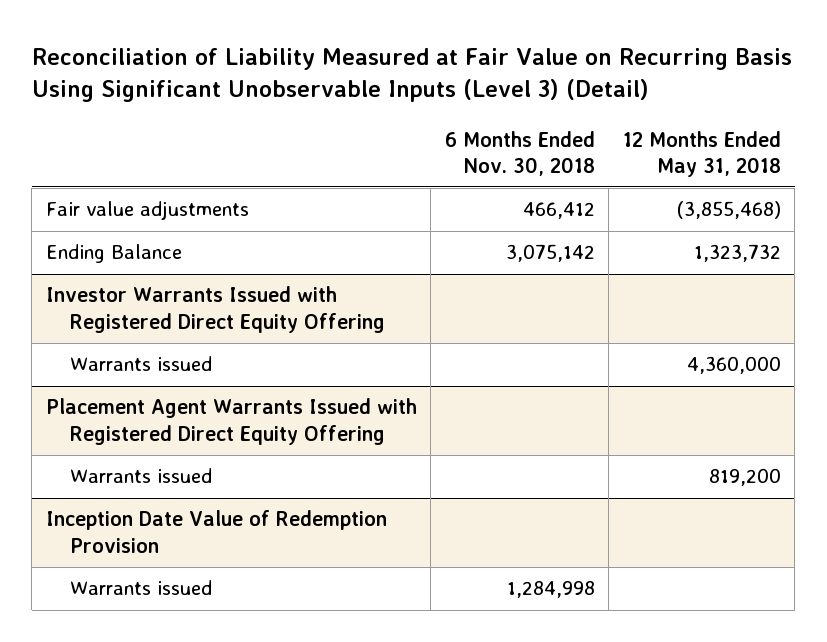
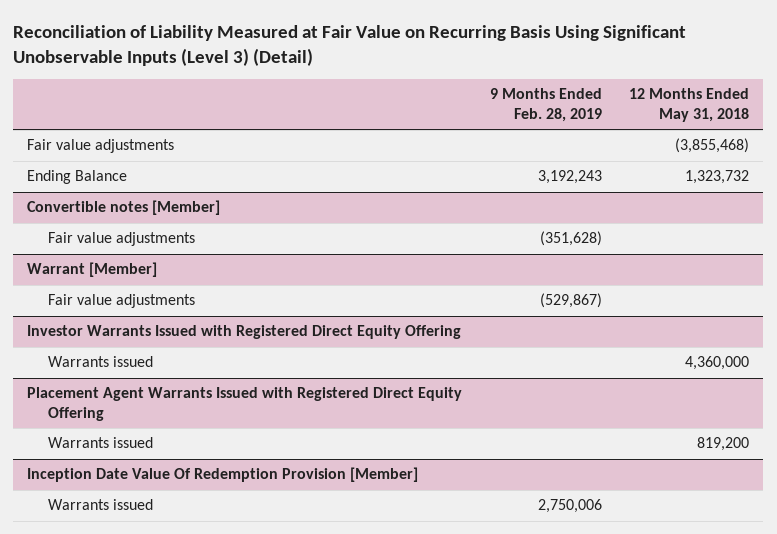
- | 6 Months Ended Nov. 30, 2018 | 12 Months Ended May 31, 2018
+ | 9 Months Ended Feb. 28, 2019 | 12 Months Ended May 31, 2018
+ Convertible notes [Member]
+ Fair value adjustments | (351,628) |
+ Warrant [Member]
+ Fair value adjustments | (529,867) |
- Inception Date Value of Redemption Provision
+ Inception Date Value Of Redemption Provision [Member]

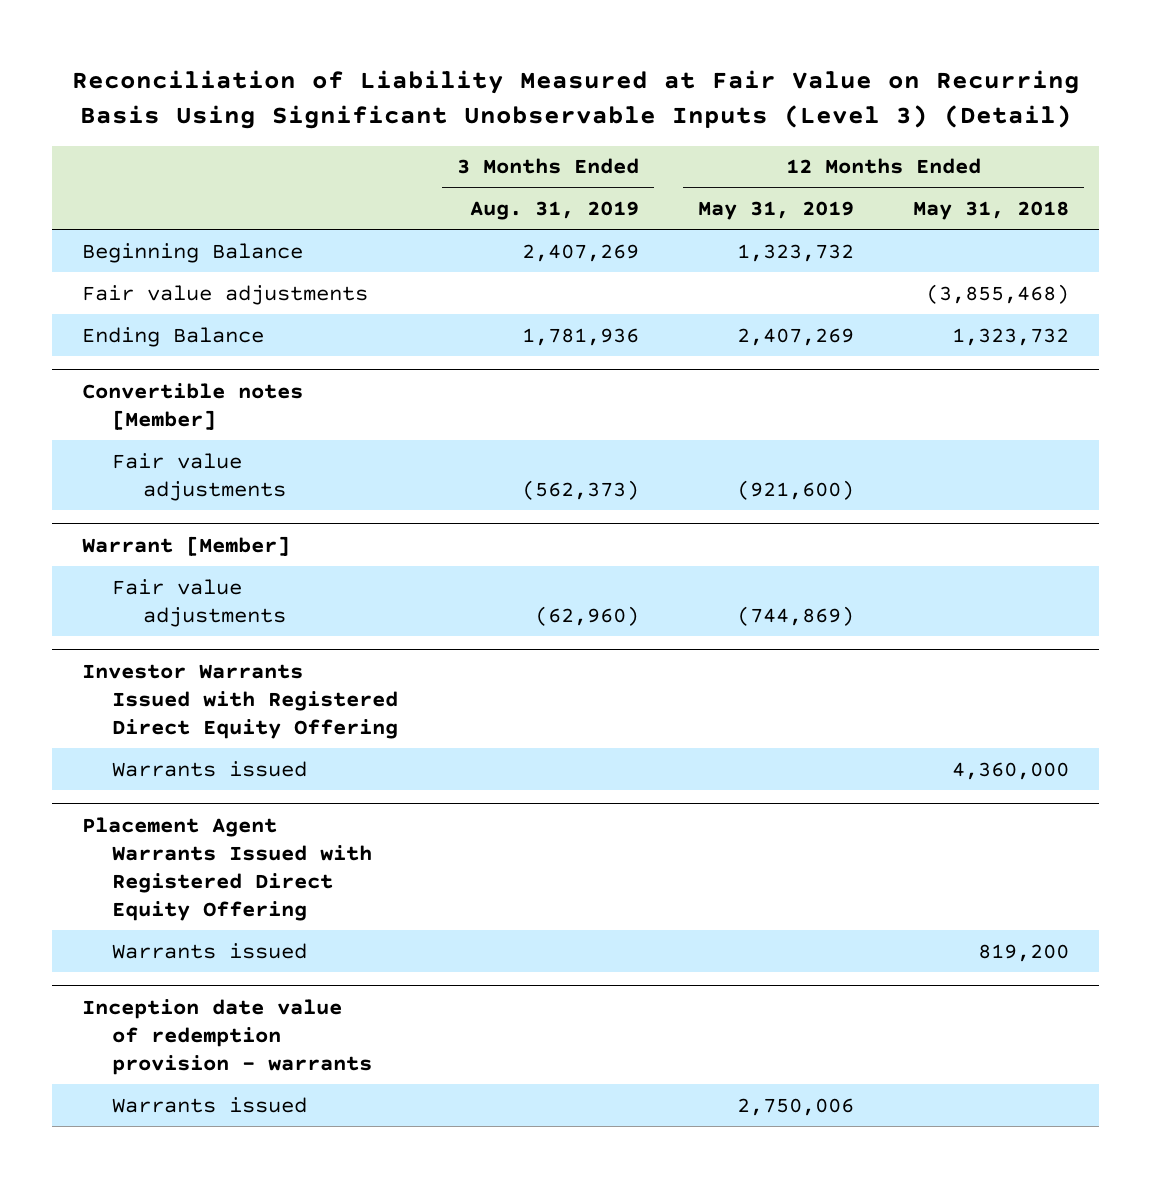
- | 9 Months Ended Feb. 28, 2019 | 12 Months Ended May 31, 2018
+ | 3 Months Ended Aug. 31, 2019 | 12 Months Ended May 31, 2019 | 12 Months Ended May 31, 2018
+ Beginning Balance | 2,407,269 | 1,323,732 |
- Inception Date Value Of Redemption Provision [Member]
+ Inception date value of redemption provision - warrants

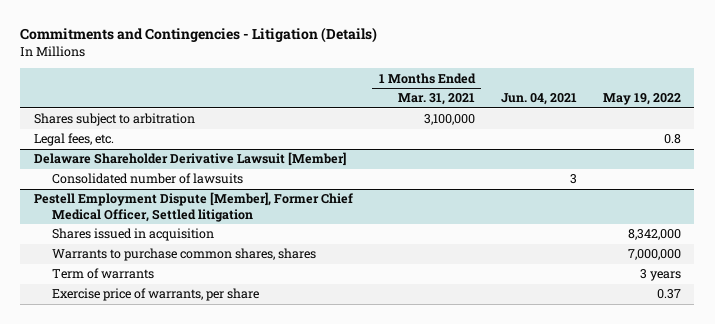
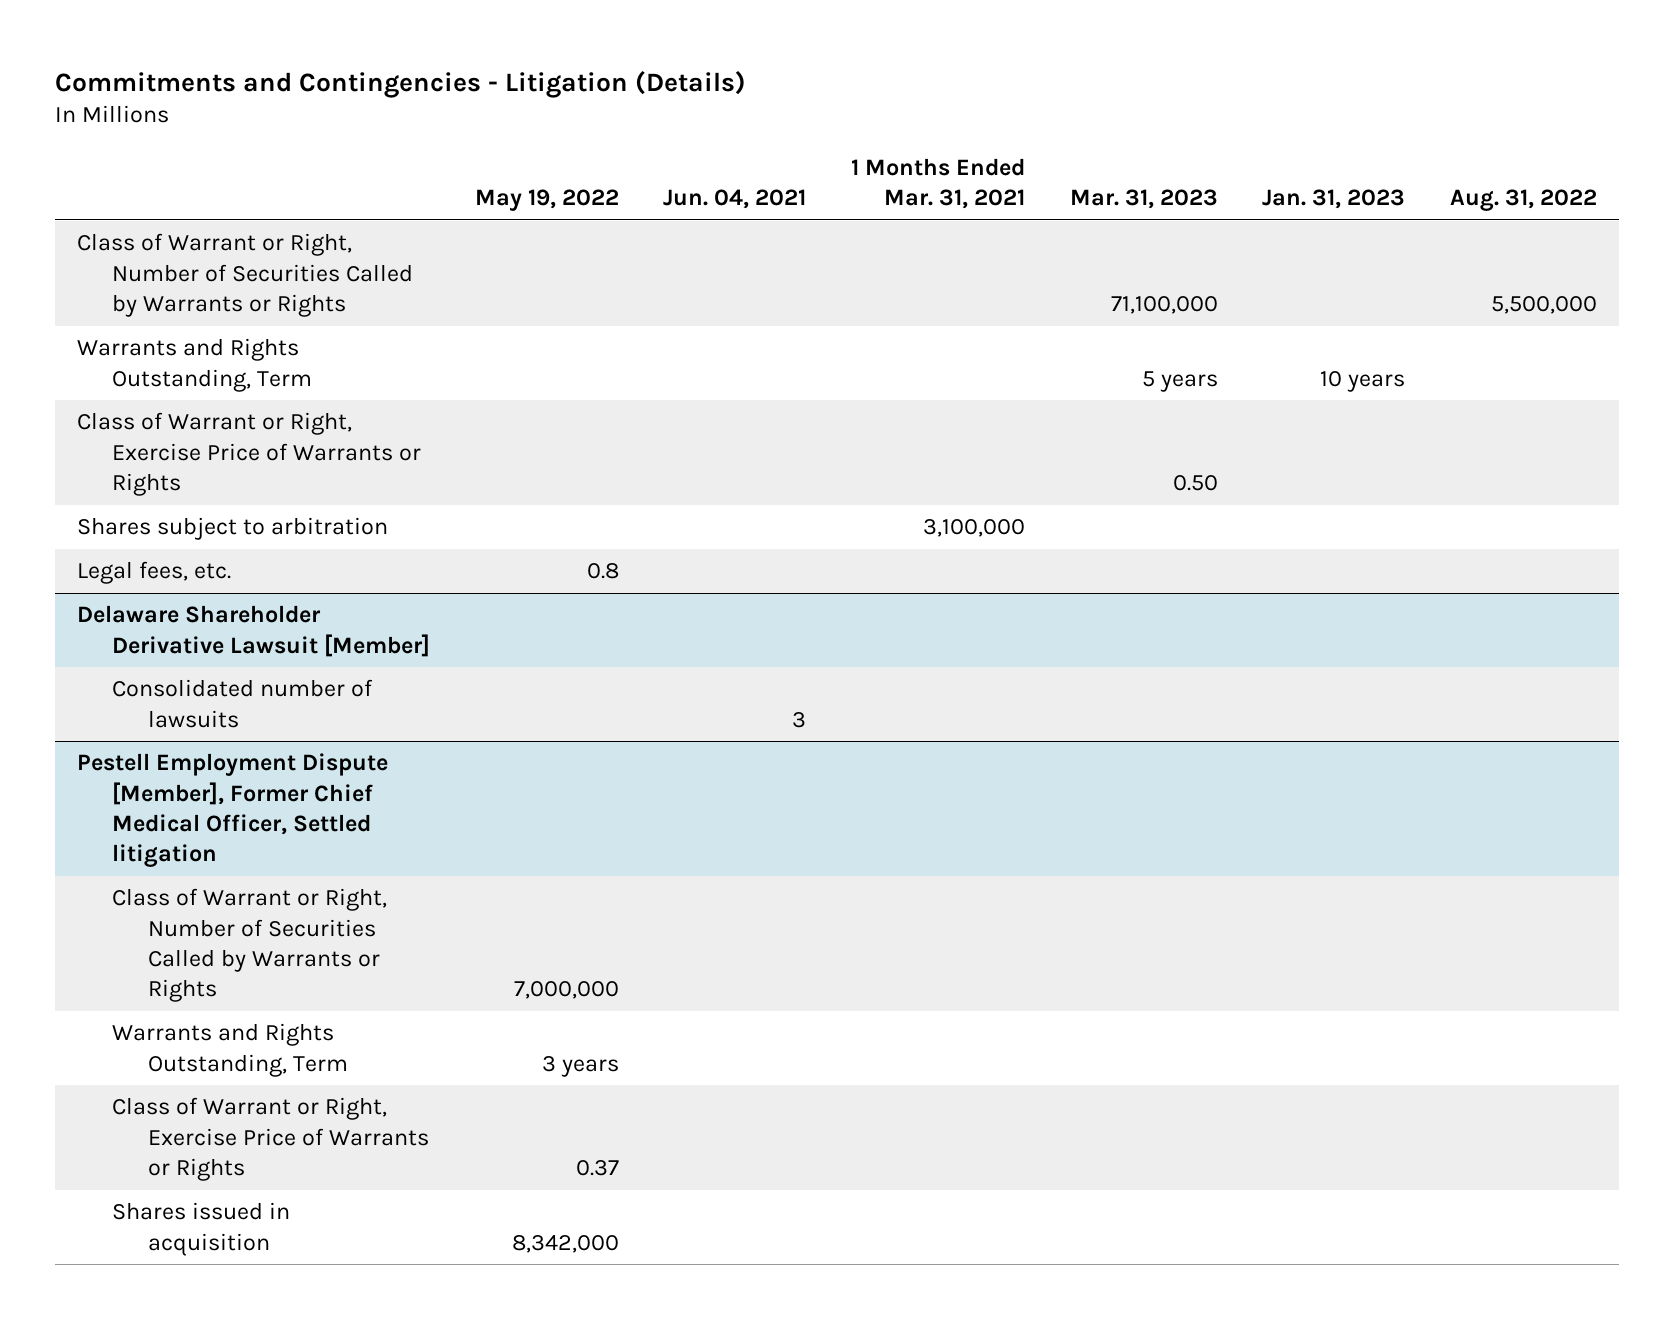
- | 1 Months Ended Mar. 31, 2021 | Jun. 04, 2021 | May 19, 2022
+ | May 19, 2022 | Jun. 04, 2021 | 1 Months Ended Mar. 31, 2021 | Mar. 31, 2023 | Jan. 31, 2023 | Aug. 31, 2022
+ Class of Warrant or Right, Number of Securities Called by Warrants or Rights | | | | 71,100,000 | | 5,500,000
+ Warrants and Rights Outstanding, Term | | | | 5 years | 10 years |
+ Class of Warrant or Right, Exercise Price of Warrants or Rights | | | | 0.50 | |
@ Pestell Employment Dispute [Member], Former Chief Medical Officer, Settled litigation
+ Class of Warrant or Right, Number of Securities Called by Warrants or Rights | 7,000,000 | | | | |
+ Warrants and Rights Outstanding, Term | 3 years | | | | |
+ Class of Warrant or Right, Exercise Price of Warrants or Rights | 0.37 | | | | |
- Warrants to purchase common shares, shares | | | 7,000,000
- Term of warrants | | | 3 years
- Exercise price of warrants, per share | | | 0.37

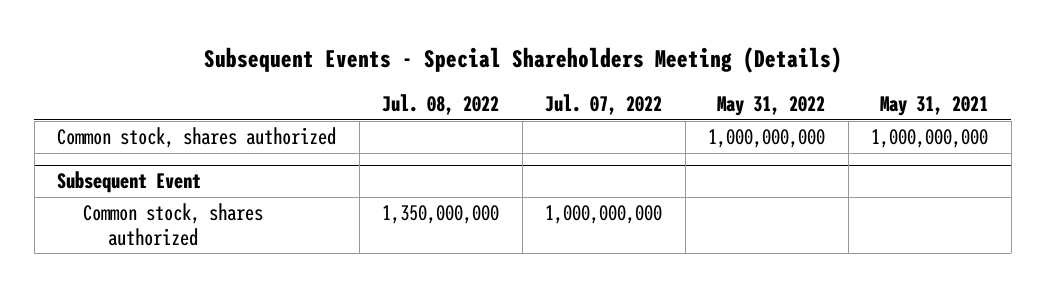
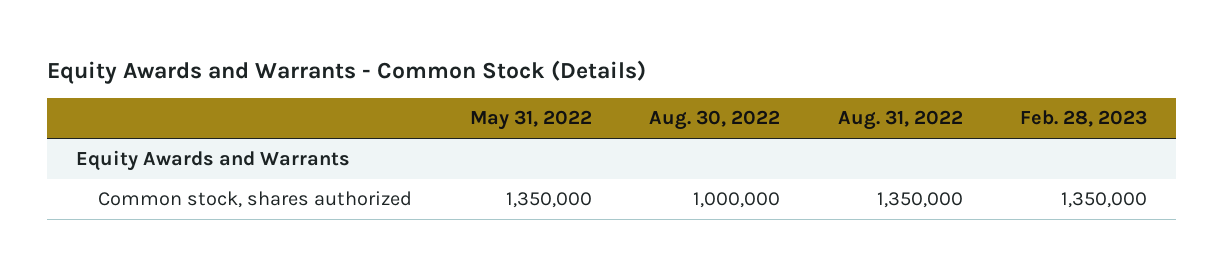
- Subsequent Events - Special Shareholders Meeting (Details)
+ Equity Awards and Warrants - Common Stock (Details)
- | Jul. 08, 2022 | Jul. 07, 2022 | May 31, 2022 | May 31, 2021
+ | May 31, 2022 | Aug. 30, 2022 | Aug. 31, 2022 | Feb. 28, 2023
- Common stock, shares authorized | | | 1,000,000,000 | 1,000,000,000
- Subsequent Event
- Common stock, shares authorized | 1,350,000,000 | 1,000,000,000 | |
+ Equity Awards and Warrants
+ Common stock, shares authorized | 1,350,000 | 1,000,000 | 1,350,000 | 1,350,000

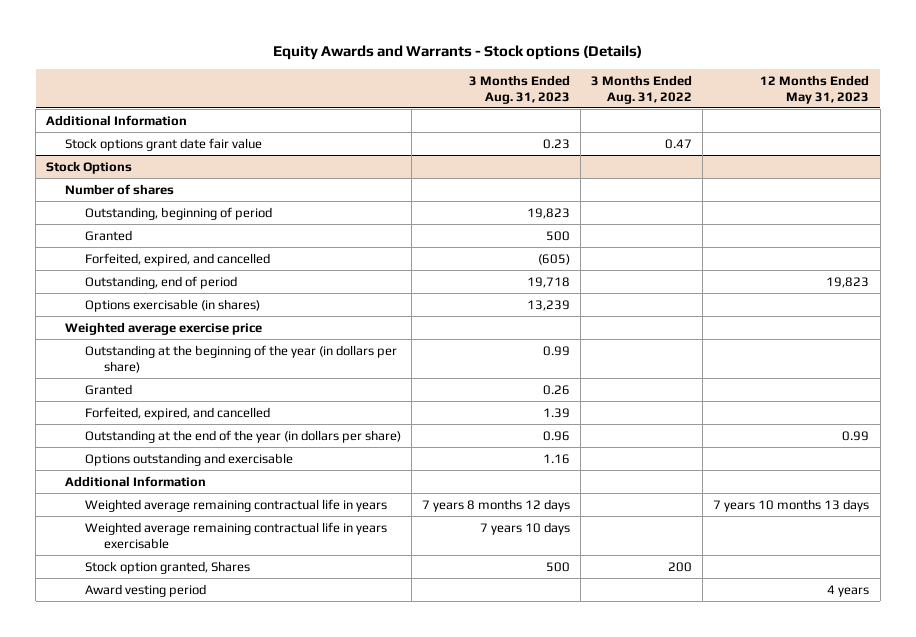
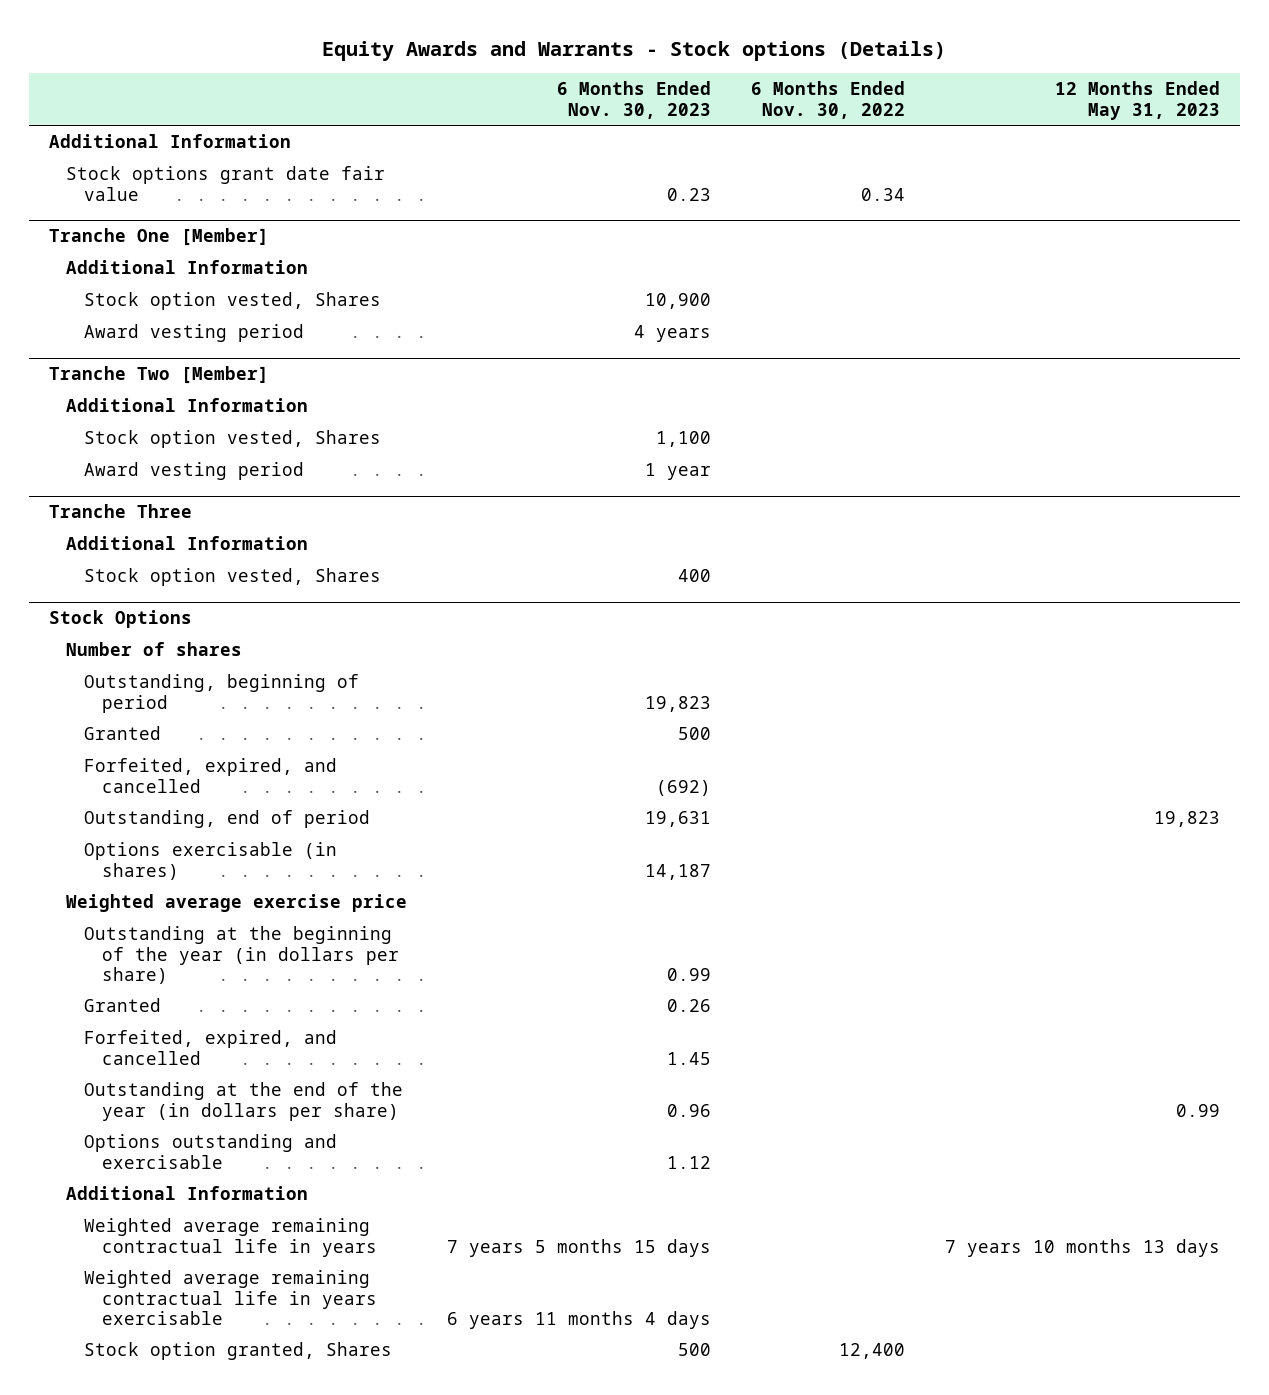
- | 3 Months Ended Aug. 31, 2023 | 3 Months Ended Aug. 31, 2022 | 12 Months Ended May 31, 2023
+ | 6 Months Ended Nov. 30, 2023 | 6 Months Ended Nov. 30, 2022 | 12 Months Ended May 31, 2023
+ Tranche One [Member]
+ Additional Information
+ Stock option vested, Shares | 10,900 | |
+ Award vesting period | 4 years | |
+ Tranche Two [Member]
+ Additional Information
+ Stock option vested, Shares | 1,100 | |
+ Award vesting period | 1 year | |
+ Tranche Three
+ Additional Information
+ Stock option vested, Shares | 400 | |
@ Stock Options
- Award vesting period | | | 4 years

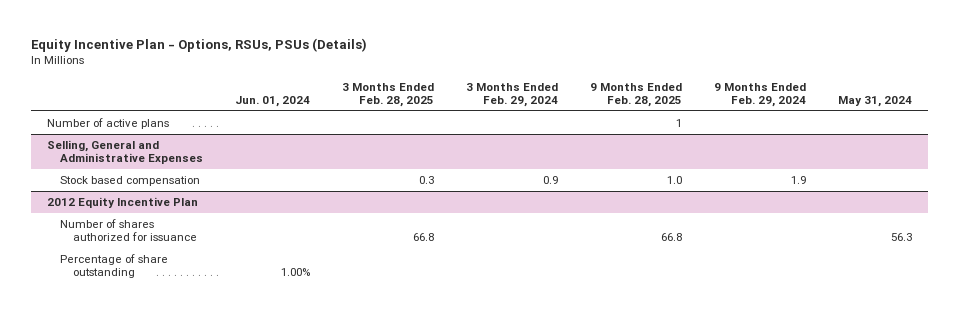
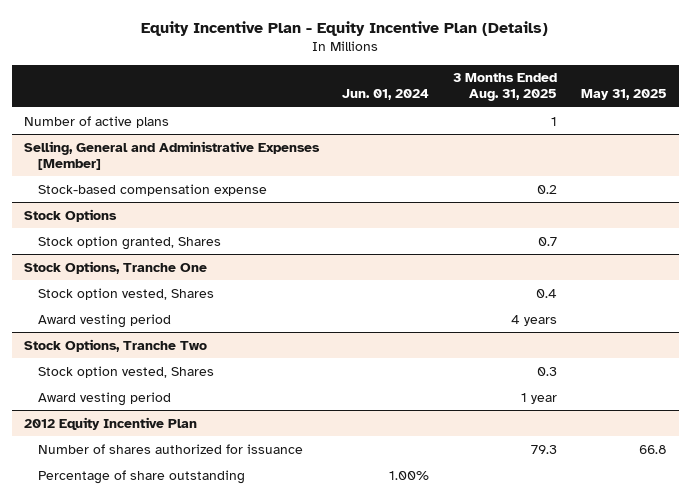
- Equity Incentive Plan - Options, RSUs, PSUs (Details)
+ Equity Incentive Plan - Equity Incentive Plan (Details)
- | Jun. 01, 2024 | 3 Months Ended Feb. 28, 2025 | 3 Months Ended Feb. 29, 2024 | 9 Months Ended Feb. 28, 2025 | 9 Months Ended Feb. 29, 2024 | May 31, 2024
+ | Jun. 01, 2024 | 3 Months Ended Aug. 31, 2025 | May 31, 2025
- Selling, General and Administrative Expenses
- Stock based compensation | | 0.3 | 0.9 | 1.0 | 1.9 |
+ Selling, General and Administrative Expenses [Member]
+ Stock-based compensation expense | | 0.2 |
+ Stock Options
+ Stock option granted, Shares | | 0.7 |
+ Stock Options, Tranche One
+ Stock option vested, Shares | | 0.4 |
+ Award vesting period | | 4 years |
+ Stock Options, Tranche Two
+ Stock option vested, Shares | | 0.3 |
+ Award vesting period | | 1 year |

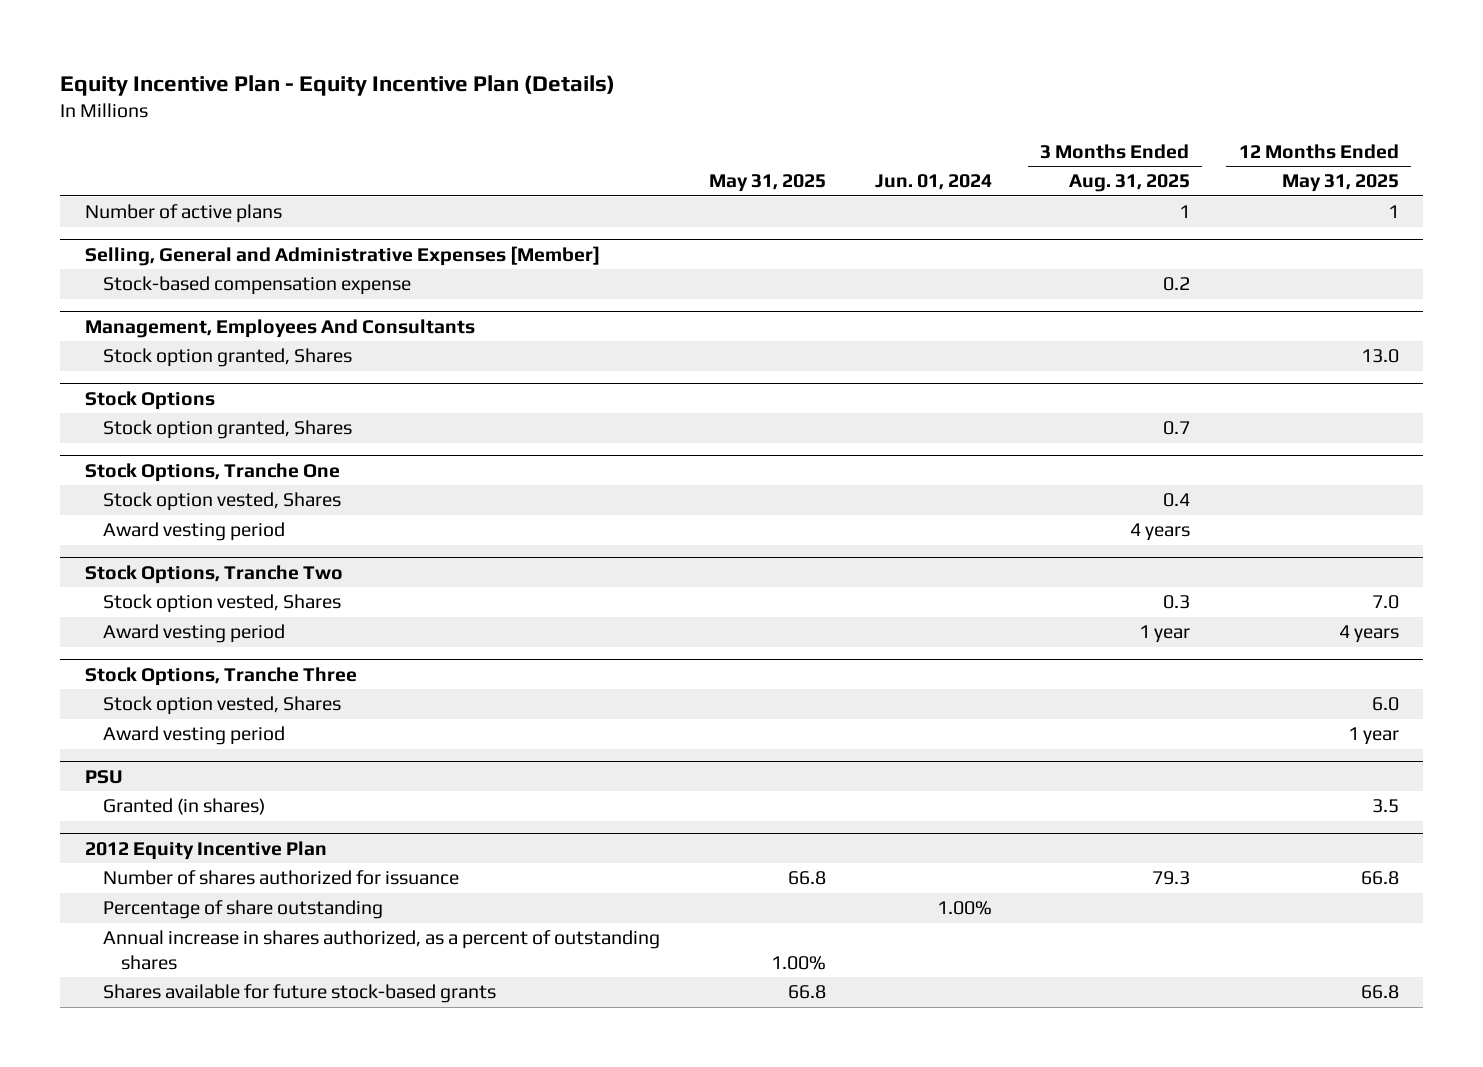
- | Jun. 01, 2024 | 3 Months Ended Aug. 31, 2025 | May 31, 2025
+ | May 31, 2025 | Jun. 01, 2024 | 3 Months Ended Aug. 31, 2025 | 12 Months Ended May 31, 2025
+ Management, Employees And Consultants
+ Stock option granted, Shares | | | | 13.0
+ Stock Options, Tranche Three
+ Stock option vested, Shares | | | | 6.0
+ Award vesting period | | | | 1 year
+ PSU
+ Granted (in shares) | | | | 3.5
@ 2012 Equity Incentive Plan
+ Annual increase in shares authorized, as a percent of outstanding shares | 1.00% | | |
+ Shares available for future stock-based grants | 66.8 | | | 66.8

